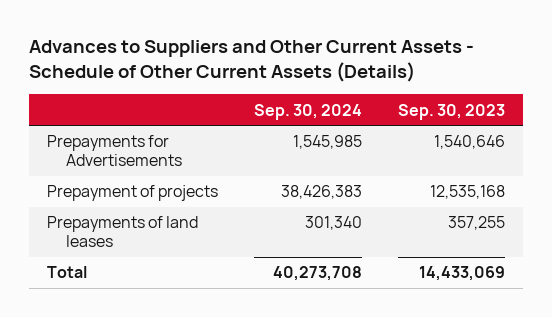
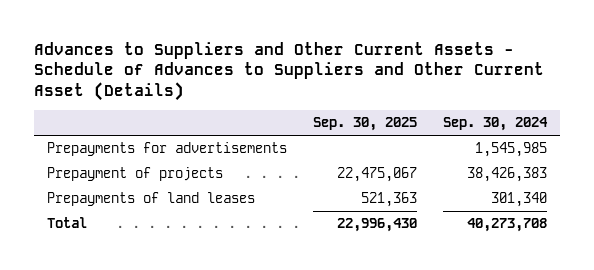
- Advances to Suppliers and Other Current Assets - Schedule of Other Current Assets (Details)
+ Advances to Suppliers and Other Current Assets - Schedule of Advances to Suppliers and Other Current Asset (Details)
- | Sep. 30, 2024 | Sep. 30, 2023
+ | Sep. 30, 2025 | Sep. 30, 2024
- Prepayments for Advertisements | 1,545,985 | 1,540,646
+ Prepayments for advertisements | | 1,545,985

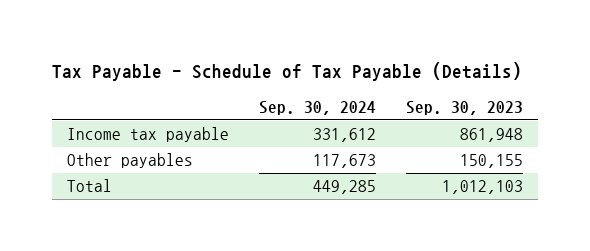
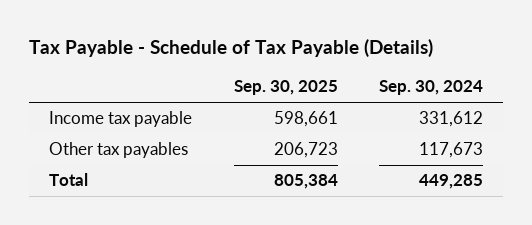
- | Sep. 30, 2024 | Sep. 30, 2023
+ | Sep. 30, 2025 | Sep. 30, 2024
- Other payables | 117,673 | 150,155
+ Other tax payables | 206,723 | 117,673

